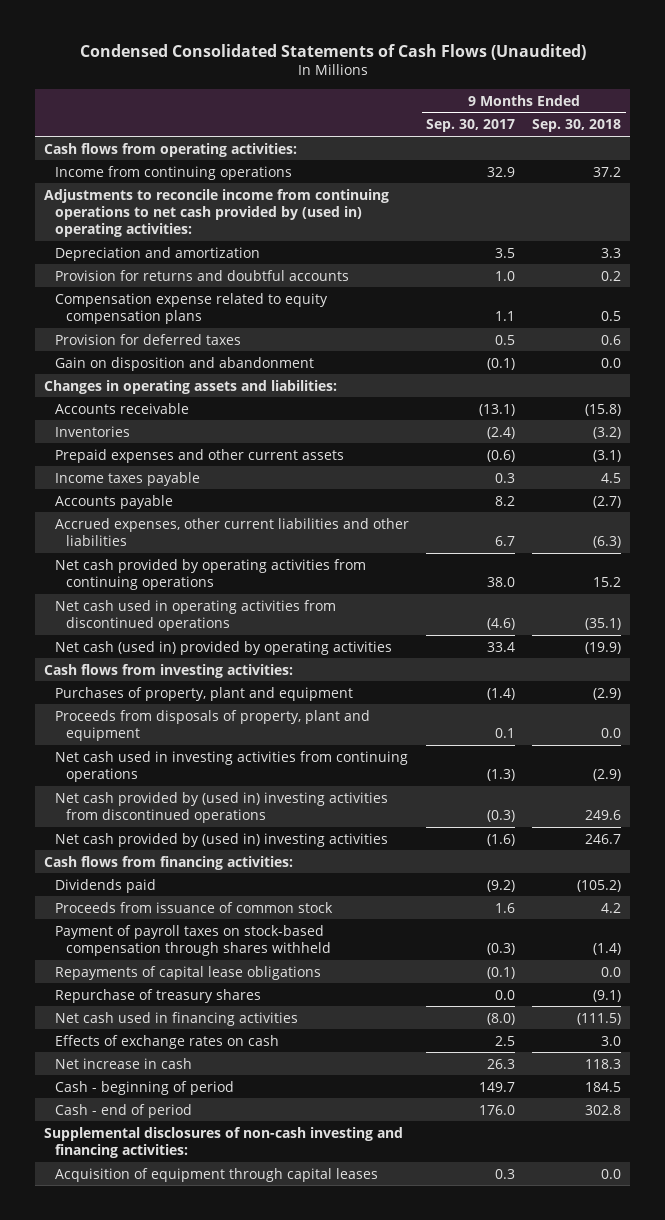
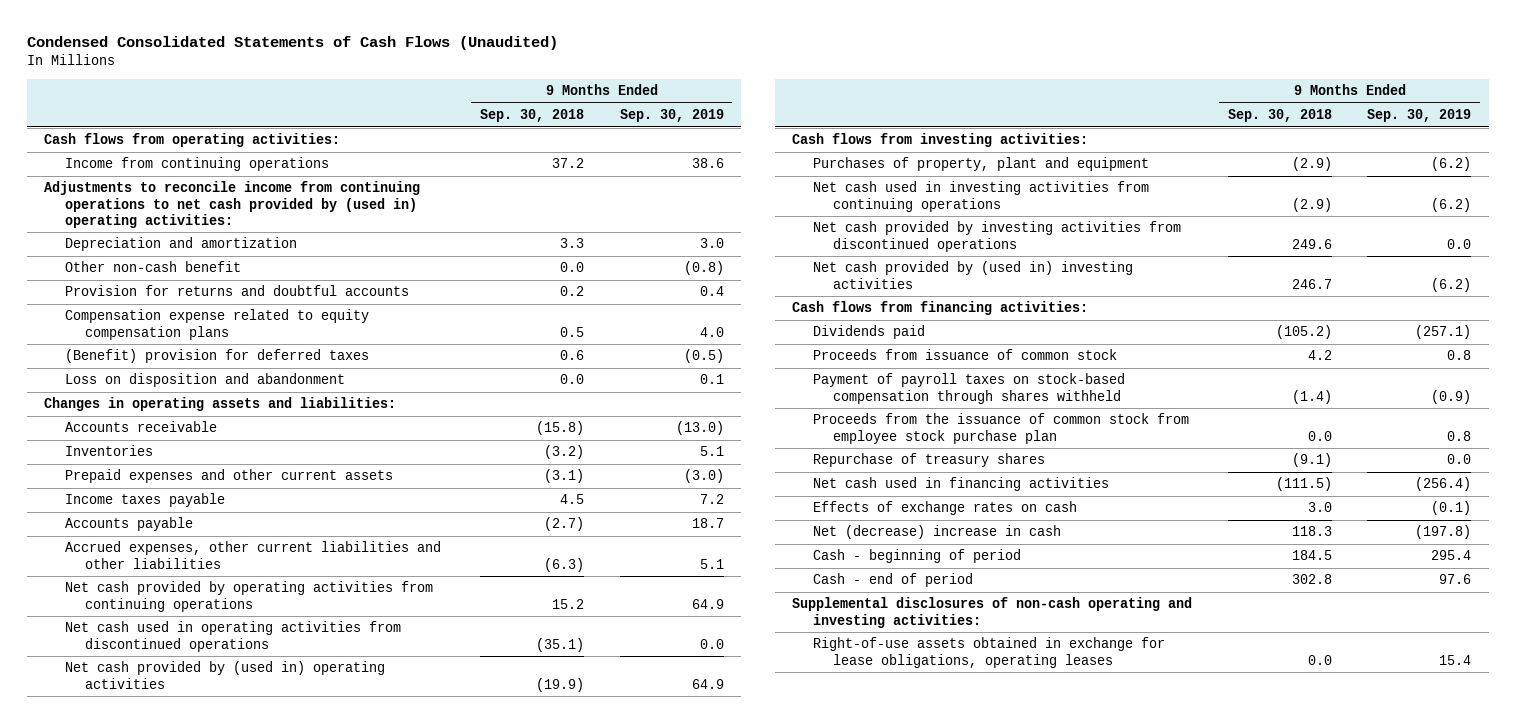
- | 9 Months Ended Sep. 30, 2017 | 9 Months Ended Sep. 30, 2018
+ | 9 Months Ended Sep. 30, 2018 | 9 Months Ended Sep. 30, 2019
+ Other non-cash benefit | 0.0 | (0.8)
- Provision for deferred taxes | 0.5 | 0.6
- Gain on disposition and abandonment | (0.1) | 0.0
+ (Benefit) provision for deferred taxes | 0.6 | (0.5)
+ Loss on disposition and abandonment | 0.0 | 0.1
- Net cash (used in) provided by operating activities | 33.4 | (19.9)
+ Net cash provided by (used in) operating activities | (19.9) | 64.9
- Proceeds from disposals of property, plant and equipment | 0.1 | 0.0
- Net cash provided by (used in) investing activities from discontinued operations | (0.3) | 249.6
+ Net cash provided by investing activities from discontinued operations | 249.6 | 0.0
- Repayments of capital lease obligations | (0.1) | 0.0
+ Proceeds from the issuance of common stock from employee stock purchase plan | 0.0 | 0.8
- Net increase in cash | 26.3 | 118.3
+ Net (decrease) increase in cash | 118.3 | (197.8)
- Supplemental disclosures of non-cash investing and financing activities:
- Acquisition of equipment through capital leases | 0.3 | 0.0
+ Supplemental disclosures of non-cash operating and investing activities:
+ Right-of-use assets obtained in exchange for lease obligations, operating leases | 0.0 | 15.4

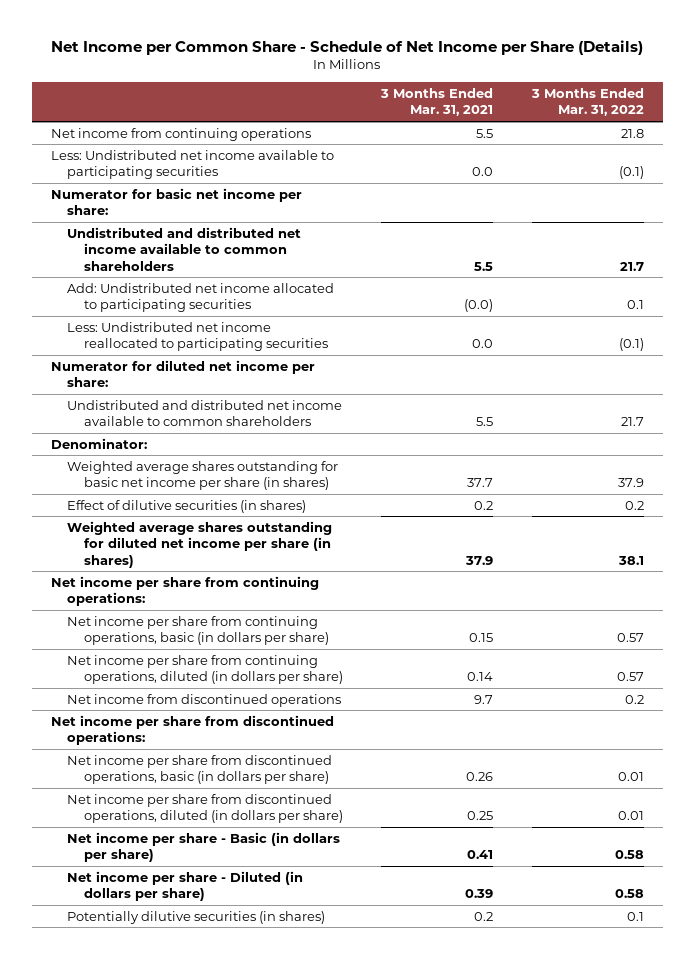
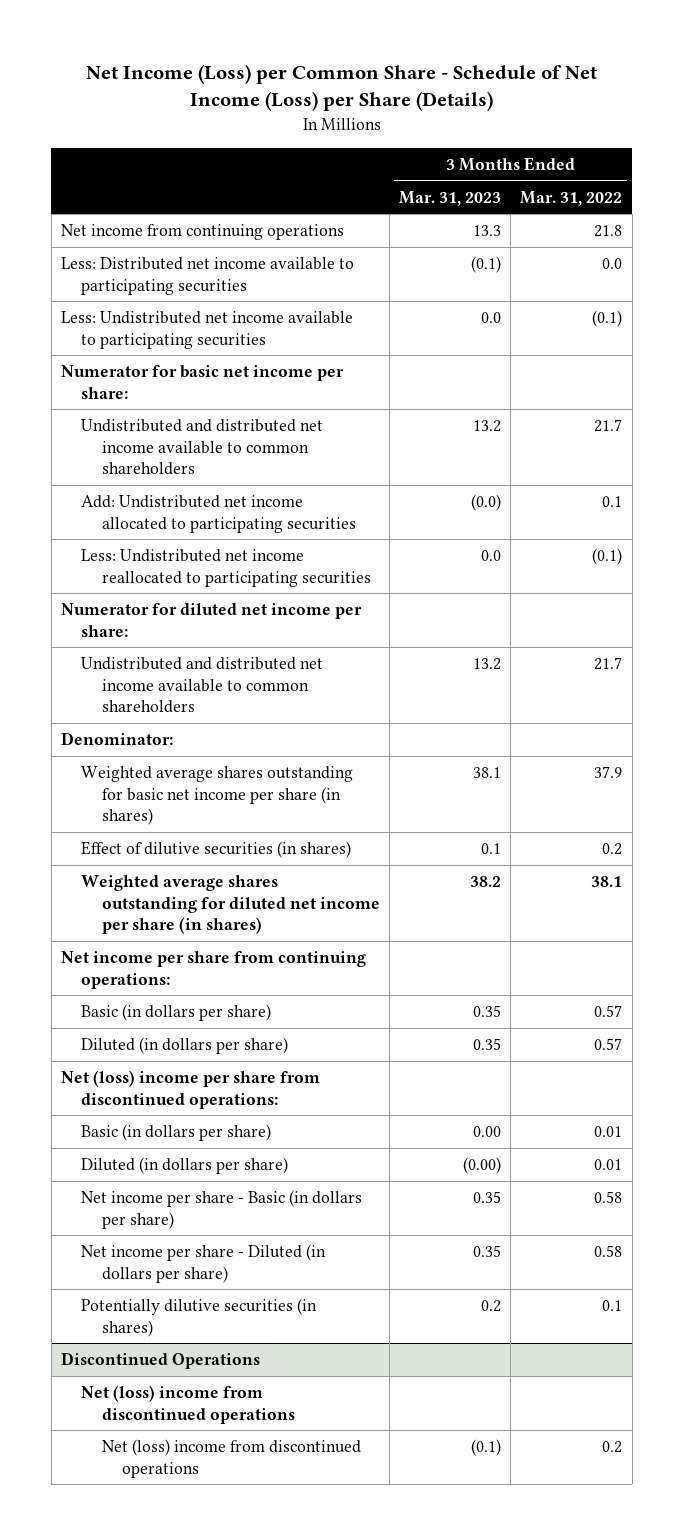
- Net Income per Common Share - Schedule of Net Income per Share (Details)
+ Net Income (Loss) per Common Share - Schedule of Net Income (Loss) per Share (Details)
- | 3 Months Ended Mar. 31, 2021 | 3 Months Ended Mar. 31, 2022
+ | 3 Months Ended Mar. 31, 2023 | 3 Months Ended Mar. 31, 2022
+ Less: Distributed net income available to participating securities | (0.1) | 0.0
- Net income per share from continuing operations, basic (in dollars per share) | 0.15 | 0.57
- Net income per share from continuing operations, diluted (in dollars per share) | 0.14 | 0.57
- Net income from discontinued operations | 9.7 | 0.2
- Net income per share from discontinued operations:
- Net income per share from discontinued operations, basic (in dollars per share) | 0.26 | 0.01
- Net income per share from discontinued operations, diluted (in dollars per share) | 0.25 | 0.01
+ Basic (in dollars per share) | 0.35 | 0.57
+ Diluted (in dollars per share) | 0.35 | 0.57
+ Net (loss) income per share from discontinued operations:
+ Basic (in dollars per share) | 0.00 | 0.01
+ Diluted (in dollars per share) | (0.00) | 0.01
+ Discontinued Operations
+ Net (loss) income from discontinued operations
+ Net (loss) income from discontinued operations | (0.1) | 0.2

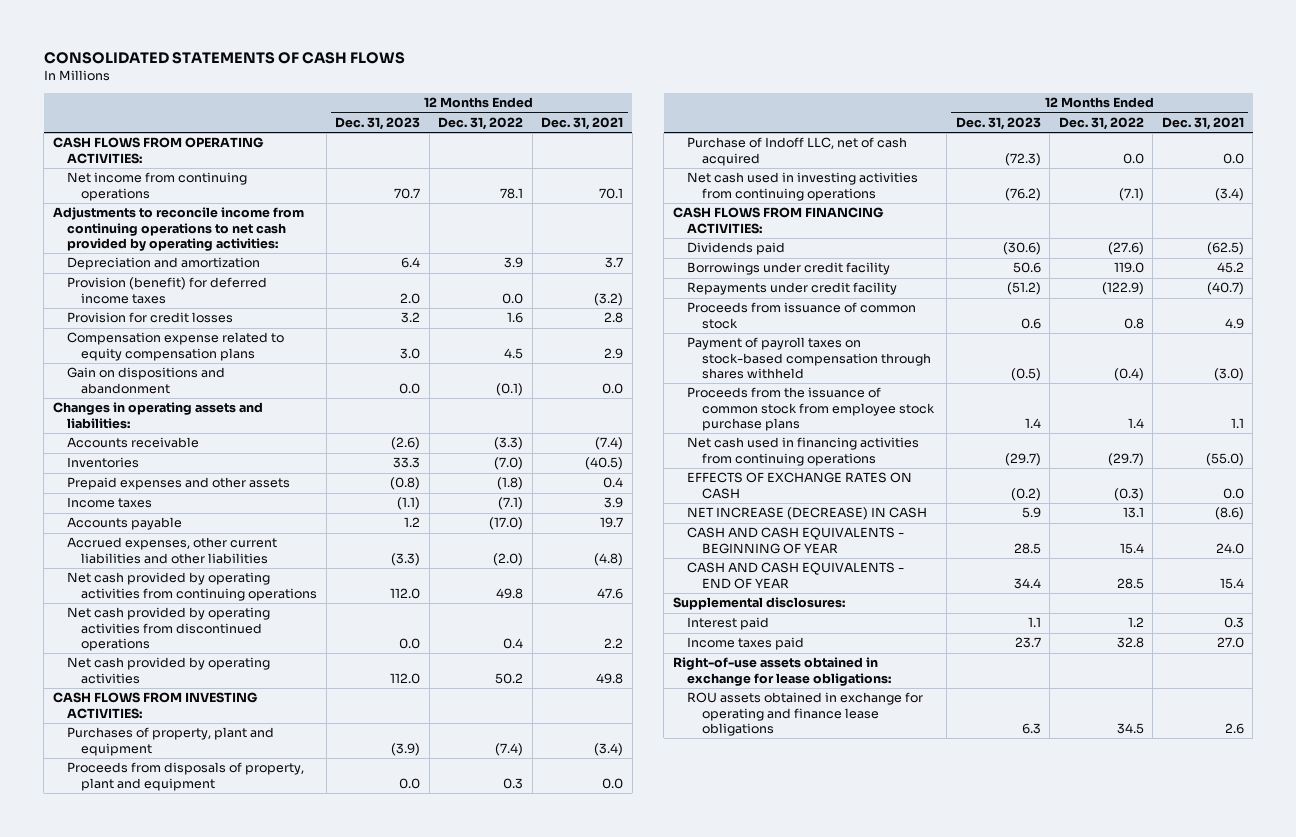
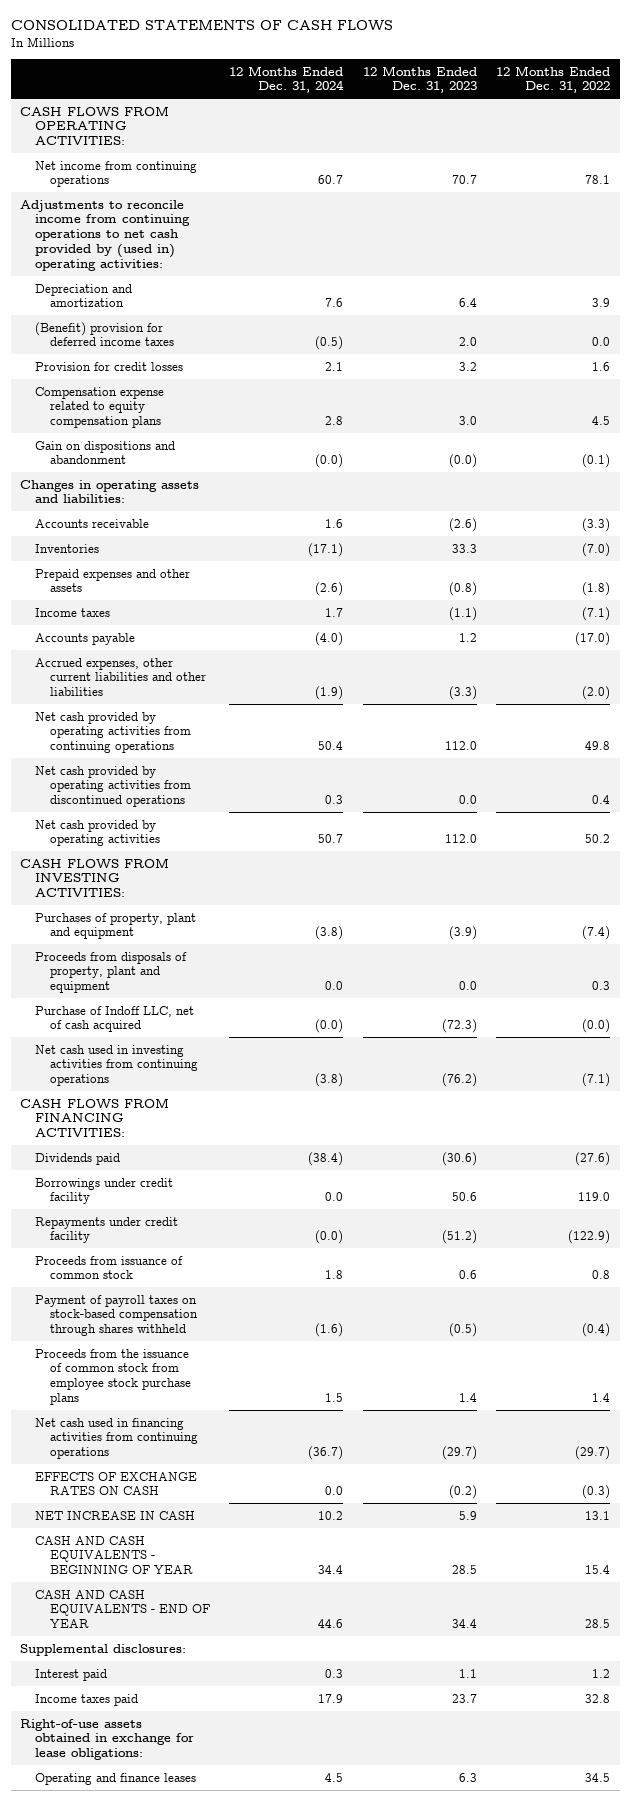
- | 12 Months Ended Dec. 31, 2023 | 12 Months Ended Dec. 31, 2022 | 12 Months Ended Dec. 31, 2021
+ | 12 Months Ended Dec. 31, 2024 | 12 Months Ended Dec. 31, 2023 | 12 Months Ended Dec. 31, 2022
- Adjustments to reconcile income from continuing operations to net cash provided by operating activities:
+ Adjustments to reconcile income from continuing operations to net cash provided by (used in) operating activities:
- Provision (benefit) for deferred income taxes | 2.0 | 0.0 | (3.2)
+ (Benefit) provision for deferred income taxes | (0.5) | 2.0 | 0.0
- Gain on dispositions and abandonment | 0.0 | (0.1) | 0.0
+ Gain on dispositions and abandonment | (0.0) | (0.0) | (0.1)
- Purchase of Indoff LLC, net of cash acquired | (72.3) | 0.0 | 0.0
+ Purchase of Indoff LLC, net of cash acquired | (0.0) | (72.3) | (0.0)
- NET INCREASE (DECREASE) IN CASH | 5.9 | 13.1 | (8.6)
+ NET INCREASE IN CASH | 10.2 | 5.9 | 13.1
- ROU assets obtained in exchange for operating and finance lease obligations | 6.3 | 34.5 | 2.6
+ Operating and finance leases | 4.5 | 6.3 | 34.5

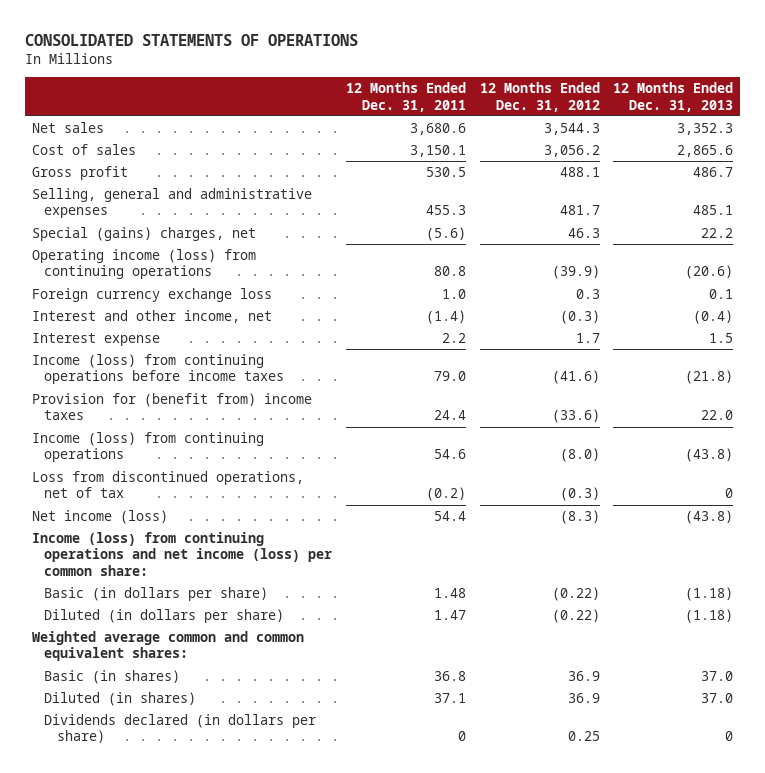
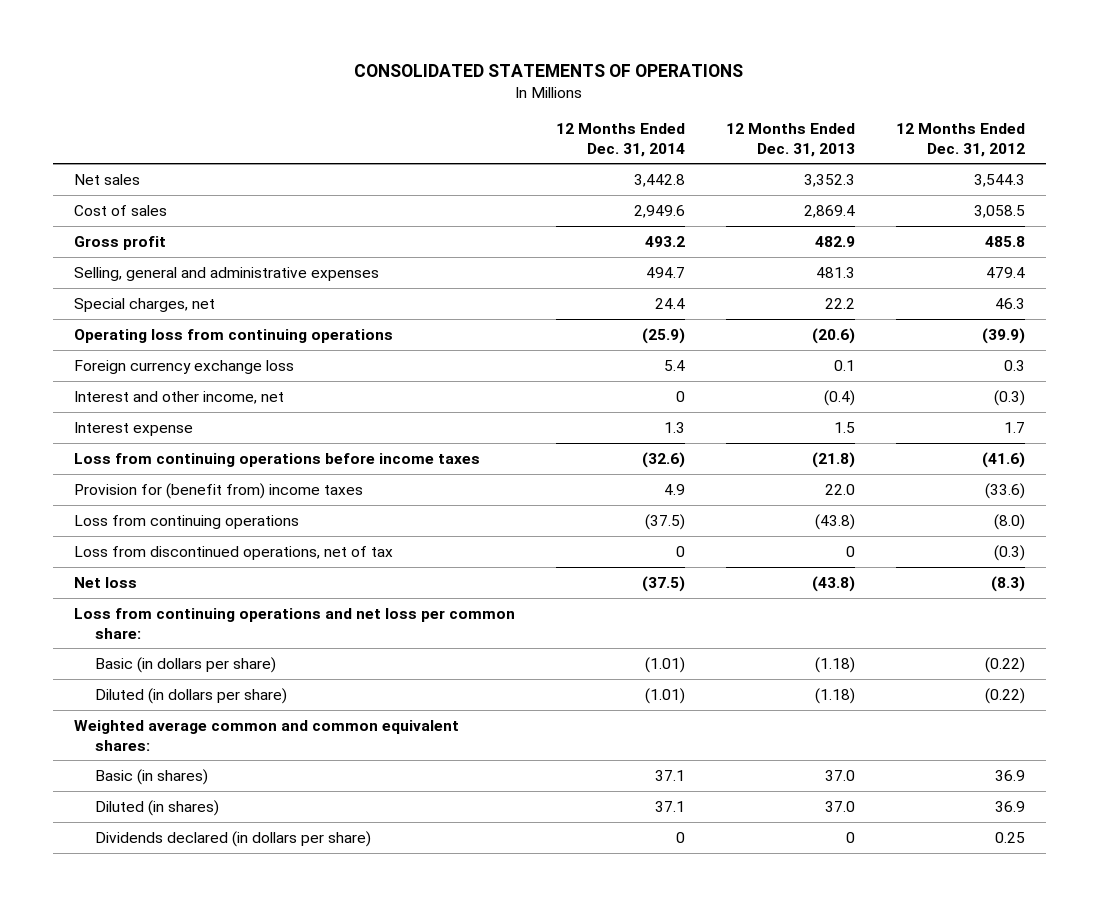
- | 12 Months Ended Dec. 31, 2011 | 12 Months Ended Dec. 31, 2012 | 12 Months Ended Dec. 31, 2013
+ | 12 Months Ended Dec. 31, 2014 | 12 Months Ended Dec. 31, 2013 | 12 Months Ended Dec. 31, 2012
- Cost of sales | 3,150.1 | 3,056.2 | 2,865.6
- Gross profit | 530.5 | 488.1 | 486.7
- Selling, general and administrative expenses | 455.3 | 481.7 | 485.1
- Special (gains) charges, net | (5.6) | 46.3 | 22.2
- Operating income (loss) from continuing operations | 80.8 | (39.9) | (20.6)
+ Cost of sales | 2,949.6 | 2,869.4 | 3,058.5
+ Gross profit | 493.2 | 482.9 | 485.8
+ Selling, general and administrative expenses | 494.7 | 481.3 | 479.4
+ Special charges, net | 24.4 | 22.2 | 46.3
+ Operating loss from continuing operations | (25.9) | (20.6) | (39.9)
- Income (loss) from continuing operations before income taxes | 79.0 | (41.6) | (21.8)
+ Loss from continuing operations before income taxes | (32.6) | (21.8) | (41.6)
- Income (loss) from continuing operations | 54.6 | (8.0) | (43.8)
+ Loss from continuing operations | (37.5) | (43.8) | (8.0)
- Net income (loss) | 54.4 | (8.3) | (43.8)
- Income (loss) from continuing operations and net income (loss) per common share:
+ Net loss | (37.5) | (43.8) | (8.3)
+ Loss from continuing operations and net loss per common share:

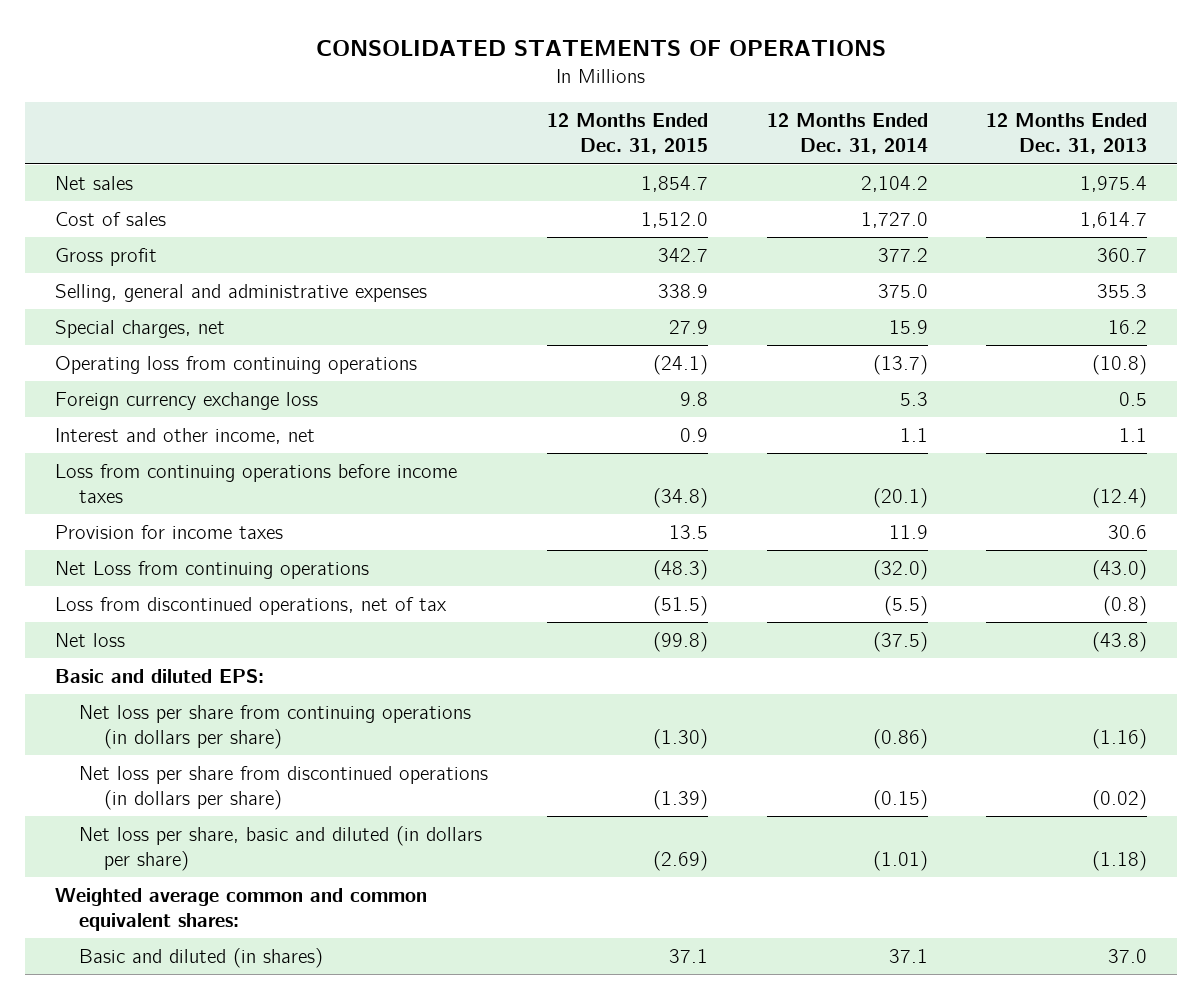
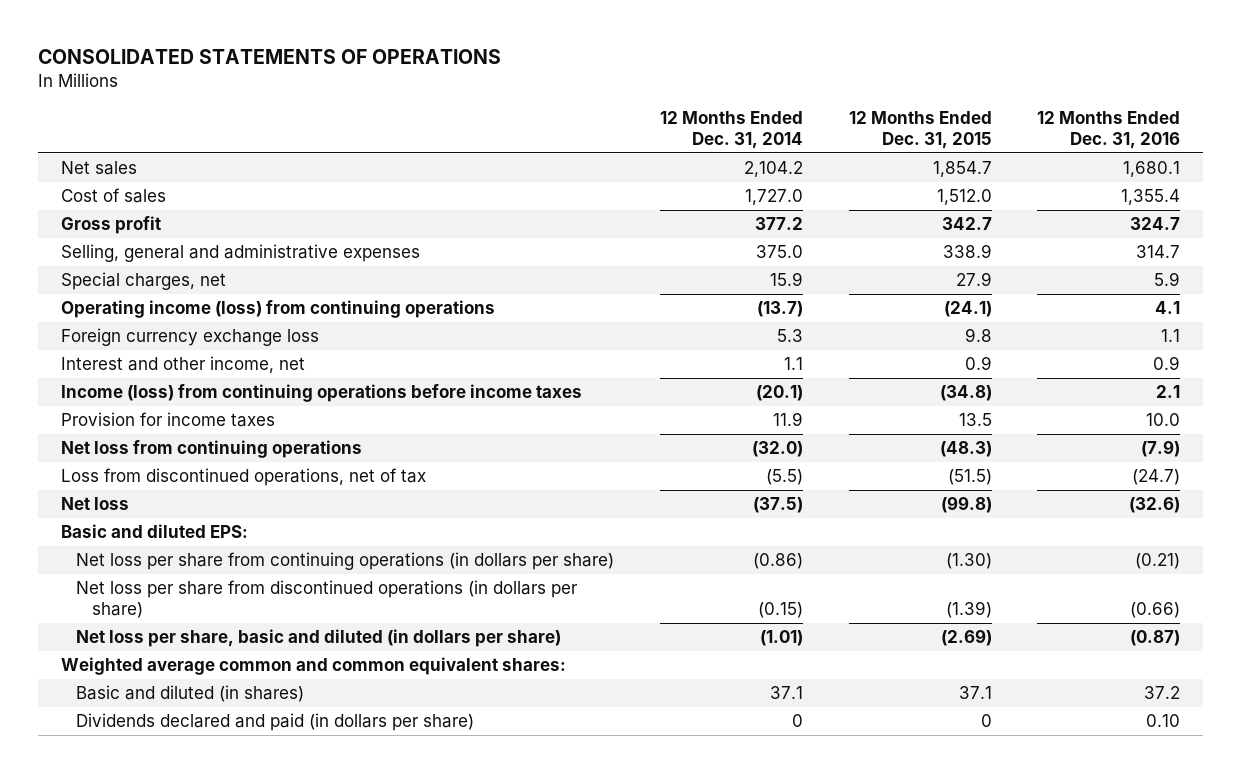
- | 12 Months Ended Dec. 31, 2015 | 12 Months Ended Dec. 31, 2014 | 12 Months Ended Dec. 31, 2013
+ | 12 Months Ended Dec. 31, 2014 | 12 Months Ended Dec. 31, 2015 | 12 Months Ended Dec. 31, 2016
- Operating loss from continuing operations | (24.1) | (13.7) | (10.8)
+ Operating income (loss) from continuing operations | (13.7) | (24.1) | 4.1
- Loss from continuing operations before income taxes | (34.8) | (20.1) | (12.4)
+ Income (loss) from continuing operations before income taxes | (20.1) | (34.8) | 2.1
- Net Loss from continuing operations | (48.3) | (32.0) | (43.0)
+ Net loss from continuing operations | (32.0) | (48.3) | (7.9)
+ Dividends declared and paid (in dollars per share) | 0 | 0 | 0.10

